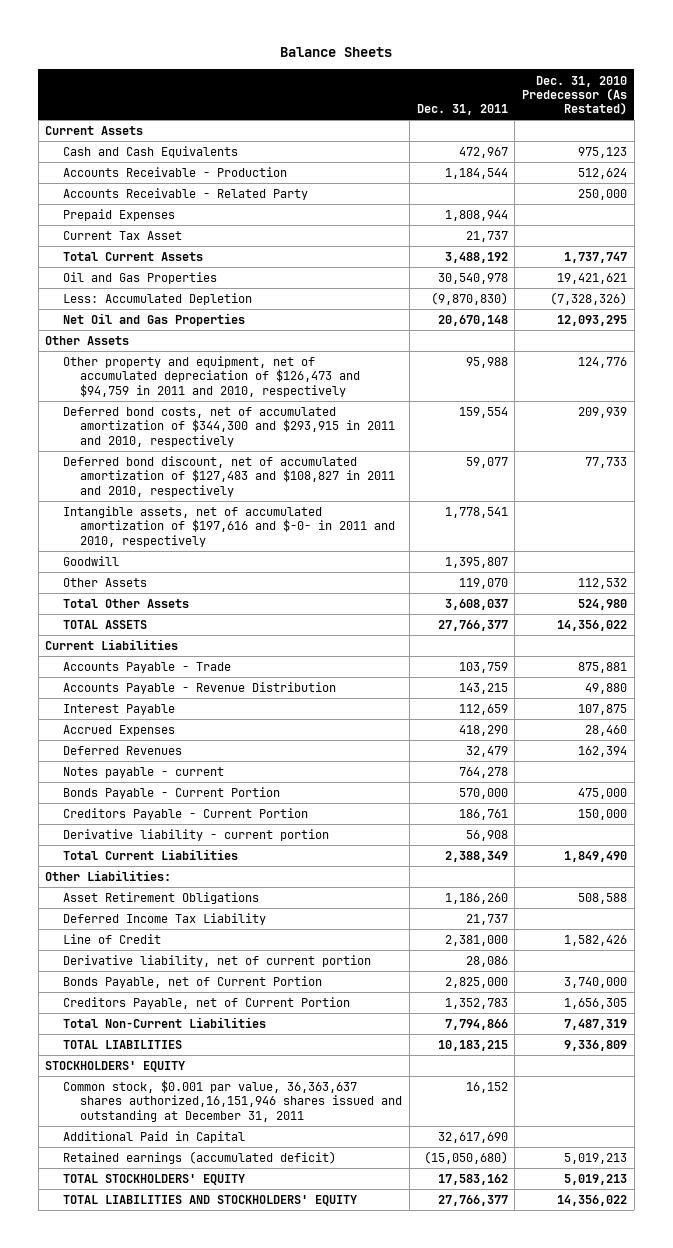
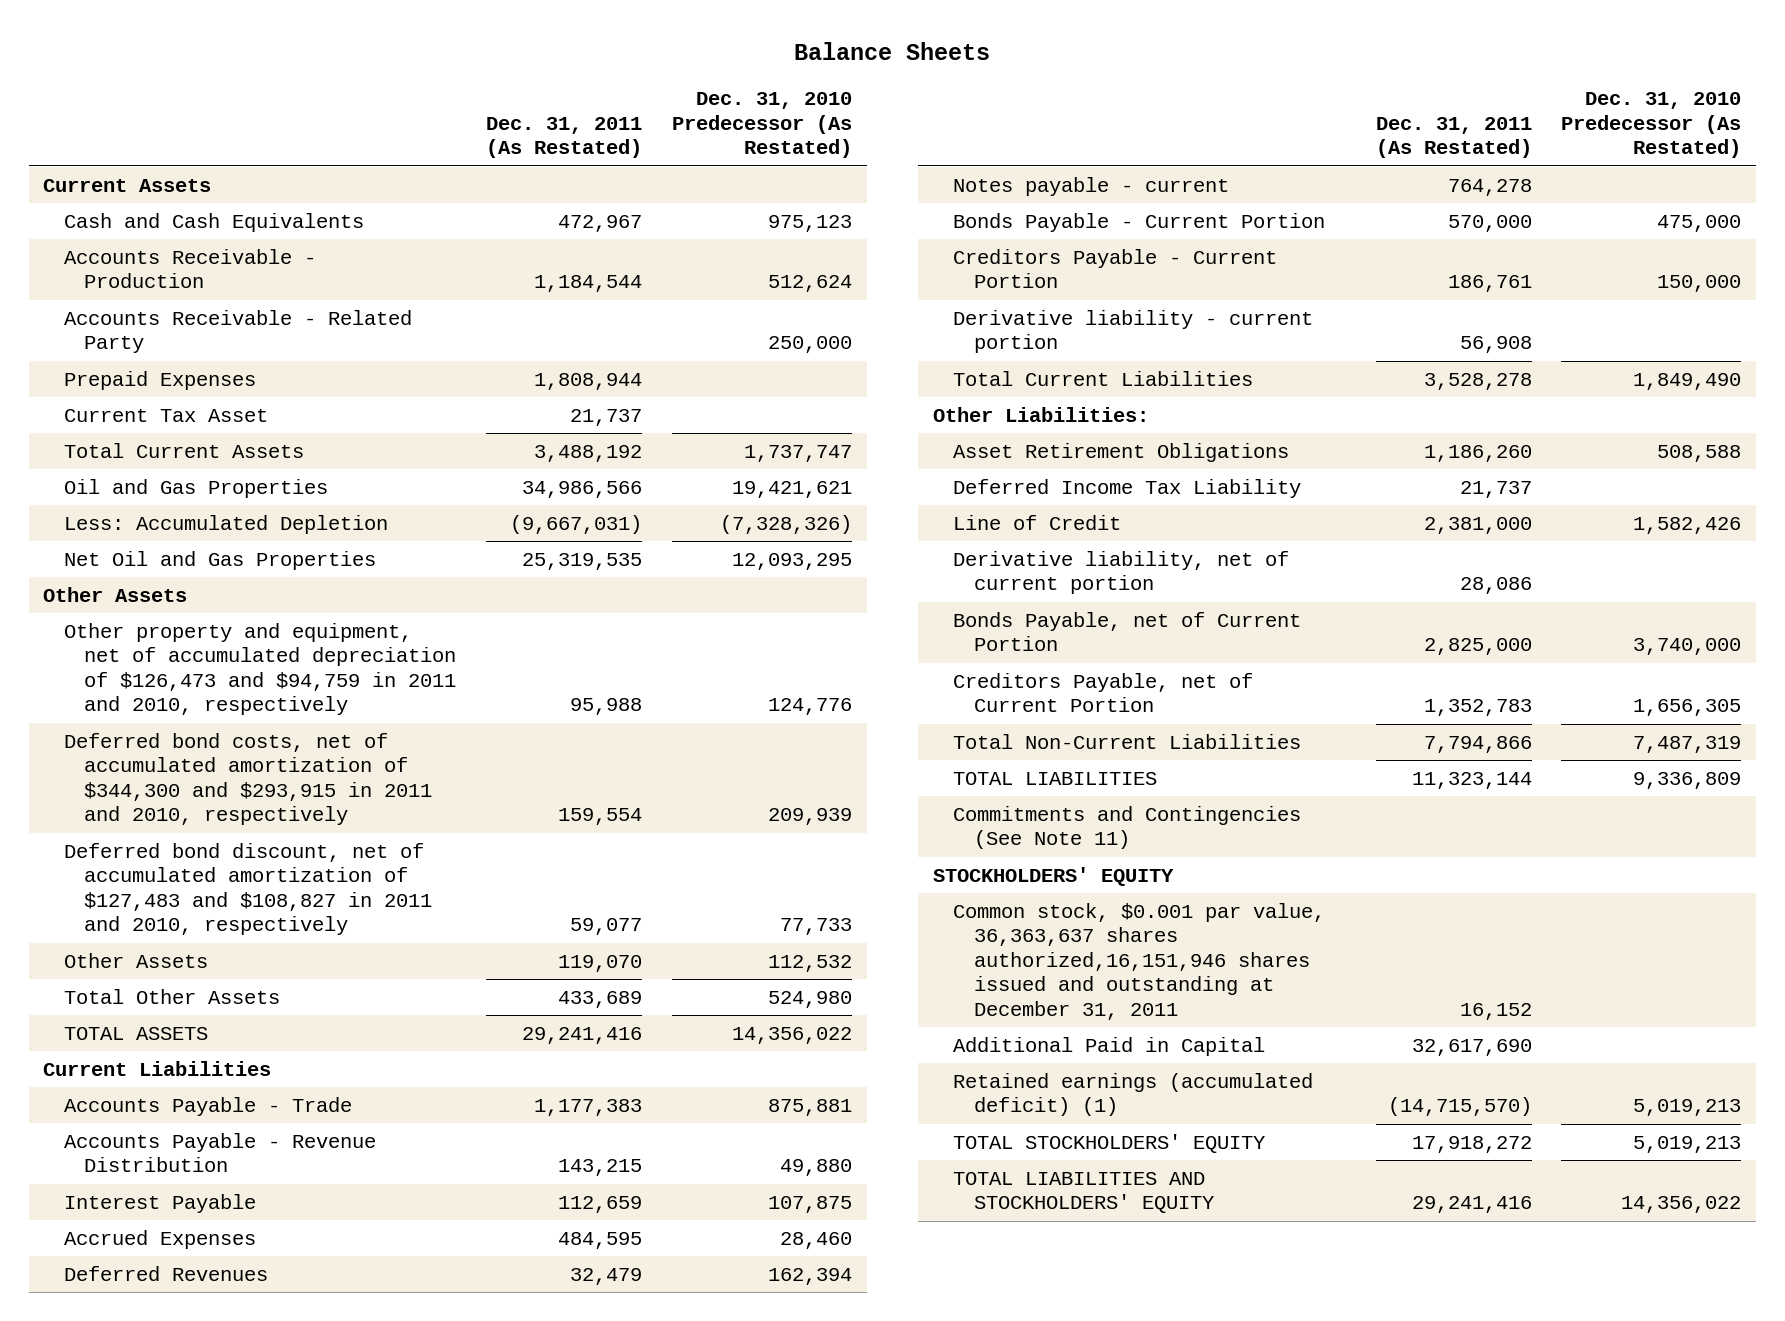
- | Dec. 31, 2011 | Dec. 31, 2010 Predecessor (As Restated)
+ | Dec. 31, 2011 (As Restated) | Dec. 31, 2010 Predecessor (As Restated)
- Intangible assets, net of accumulated amortization of $197,616 and $-0- in 2011 and 2010, respectively | 1,778,541 |
- Goodwill | 1,395,807 |
+ Commitments and Contingencies (See Note 11)
- Retained earnings (accumulated deficit) | (15,050,680) | 5,019,213
+ Retained earnings (accumulated deficit) (1) | (14,715,570) | 5,019,213

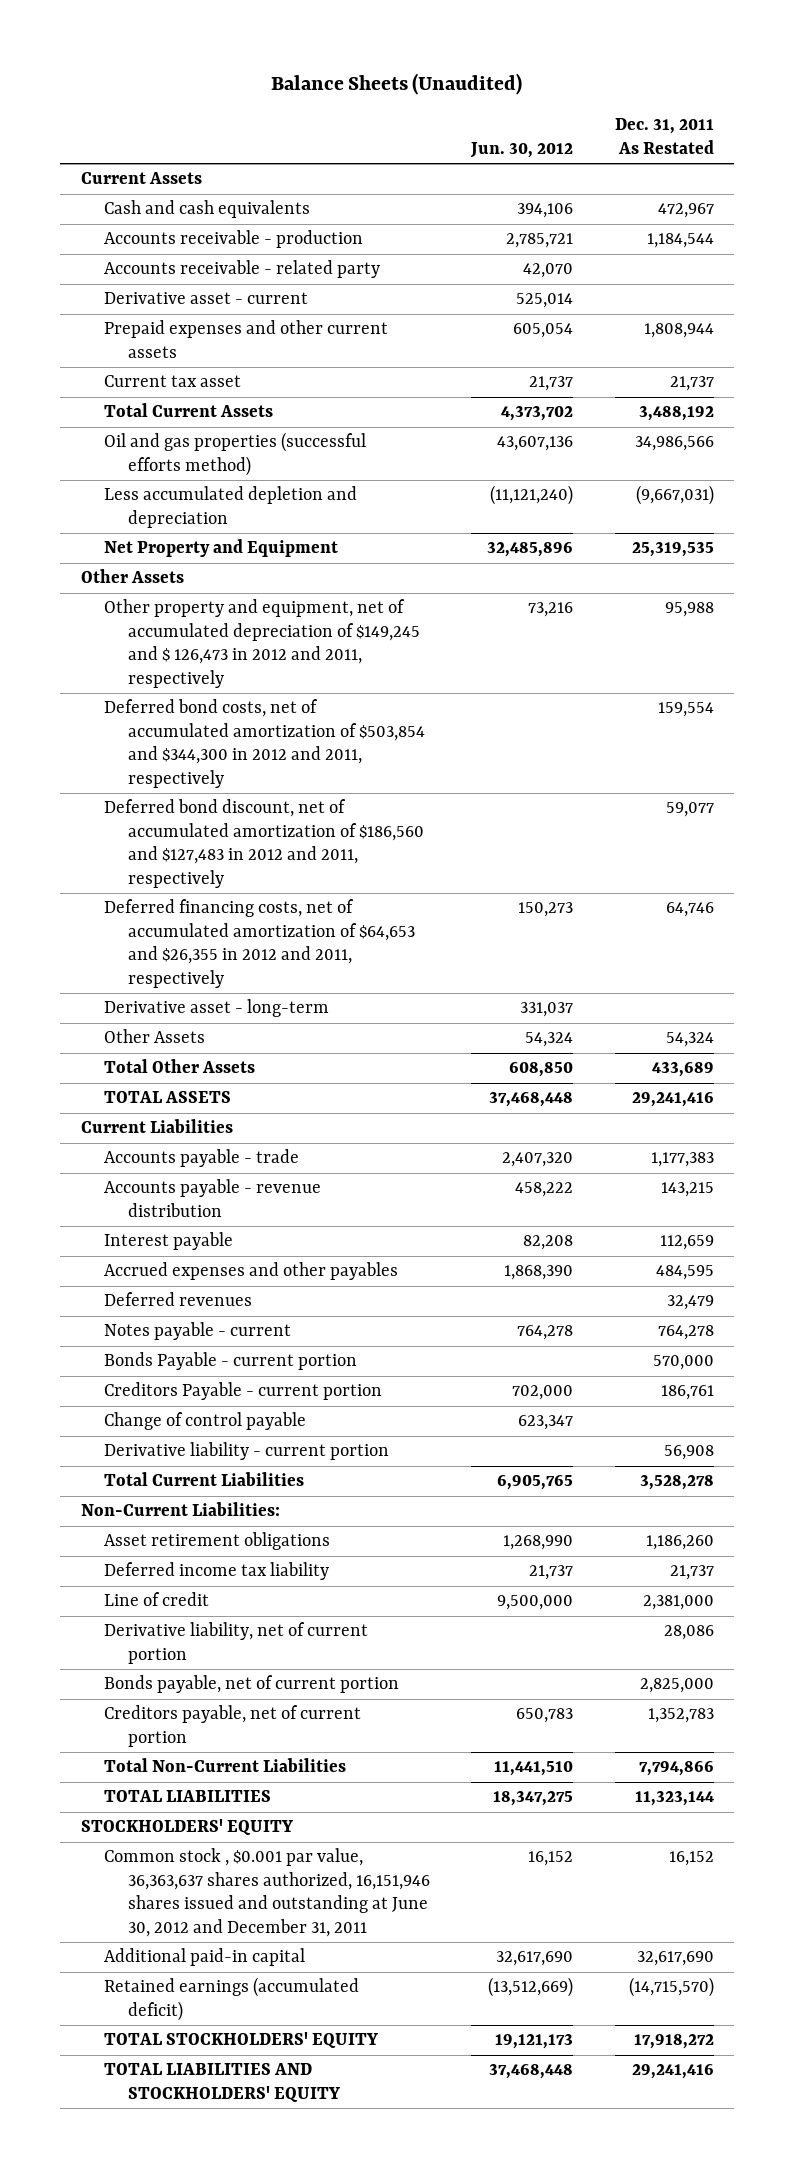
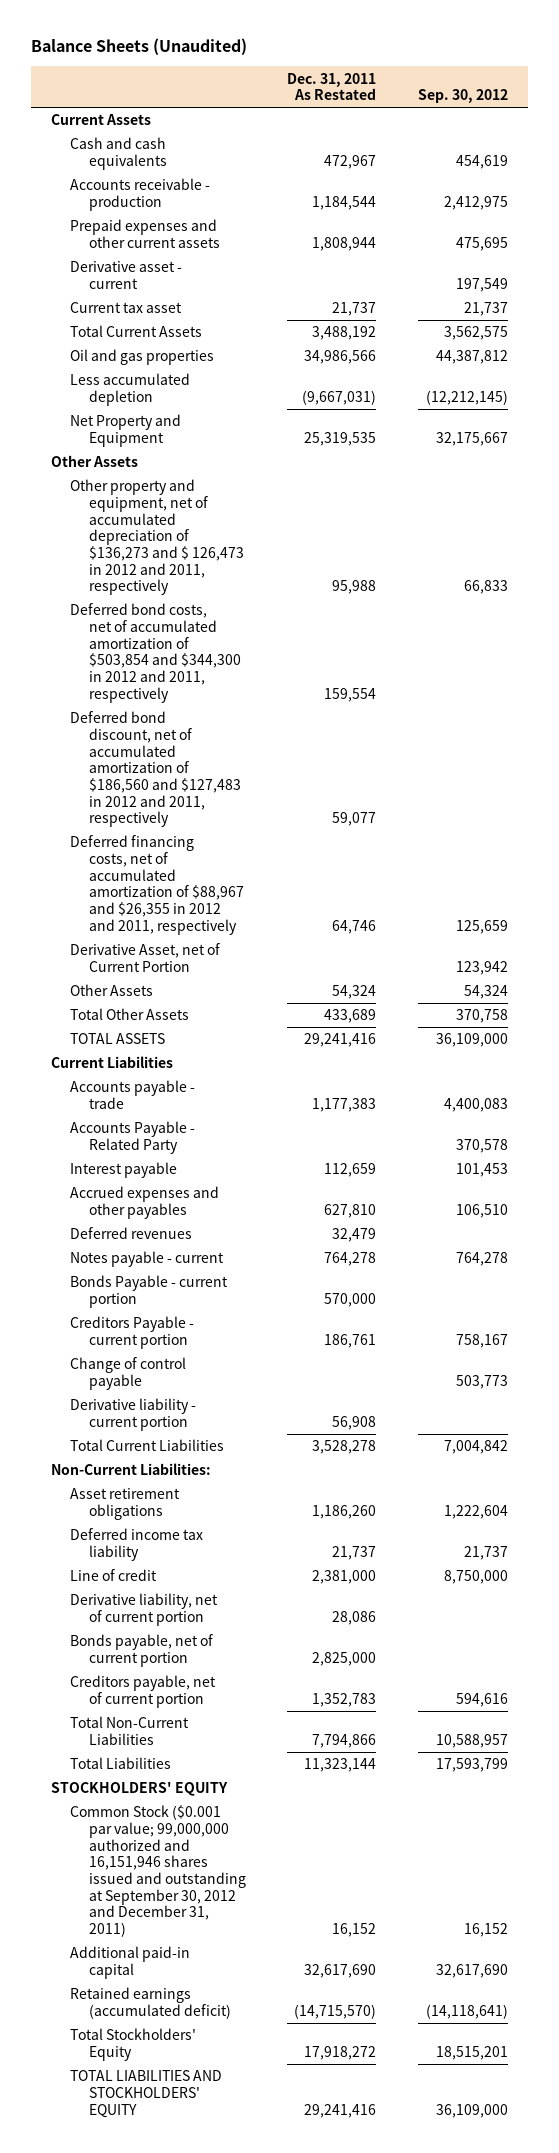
- | Jun. 30, 2012 | Dec. 31, 2011 As Restated
+ | Dec. 31, 2011 As Restated | Sep. 30, 2012
- Accounts receivable - related party | 42,070 |
moved down: Derivative asset - current | | 197,549
- Oil and gas properties (successful efforts method) | 43,607,136 | 34,986,566
- Less accumulated depletion and depreciation | (11,121,240) | (9,667,031)
+ Oil and gas properties | 34,986,566 | 44,387,812
+ Less accumulated depletion | (9,667,031) | (12,212,145)
- Other property and equipment, net of accumulated depreciation of $149,245 and $ 126,473 in 2012 and 2011, respectively | 73,216 | 95,988
+ Other property and equipment, net of accumulated depreciation of $136,273 and $ 126,473 in 2012 and 2011, respectively | 95,988 | 66,833
- Deferred financing costs, net of accumulated amortization of $64,653 and $26,355 in 2012 and 2011, respectively | 150,273 | 64,746
- Derivative asset - long-term | 331,037 |
+ Deferred financing costs, net of accumulated amortization of $88,967 and $26,355 in 2012 and 2011, respectively | 64,746 | 125,659
+ Derivative Asset, net of Current Portion | | 123,942
- Accounts payable - revenue distribution | 458,222 | 143,215
+ Accounts Payable - Related Party | | 370,578
- Accrued expenses and other payables | 1,868,390 | 484,595
+ Accrued expenses and other payables | 627,810 | 106,510
- TOTAL LIABILITIES | 18,347,275 | 11,323,144
+ Total Liabilities | 11,323,144 | 17,593,799
- Common stock , $0.001 par value, 36,363,637 shares authorized, 16,151,946 shares issued and outstanding at June 30, 2012 and December 31, 2011 | 16,152 | 16,152
+ Common Stock ($0.001 par value; 99,000,000 authorized and 16,151,946 shares issued and outstanding at September 30, 2012 and December 31, 2011) | 16,152 | 16,152
- TOTAL STOCKHOLDERS' EQUITY | 19,121,173 | 17,918,272
+ Total Stockholders' Equity | 17,918,272 | 18,515,201

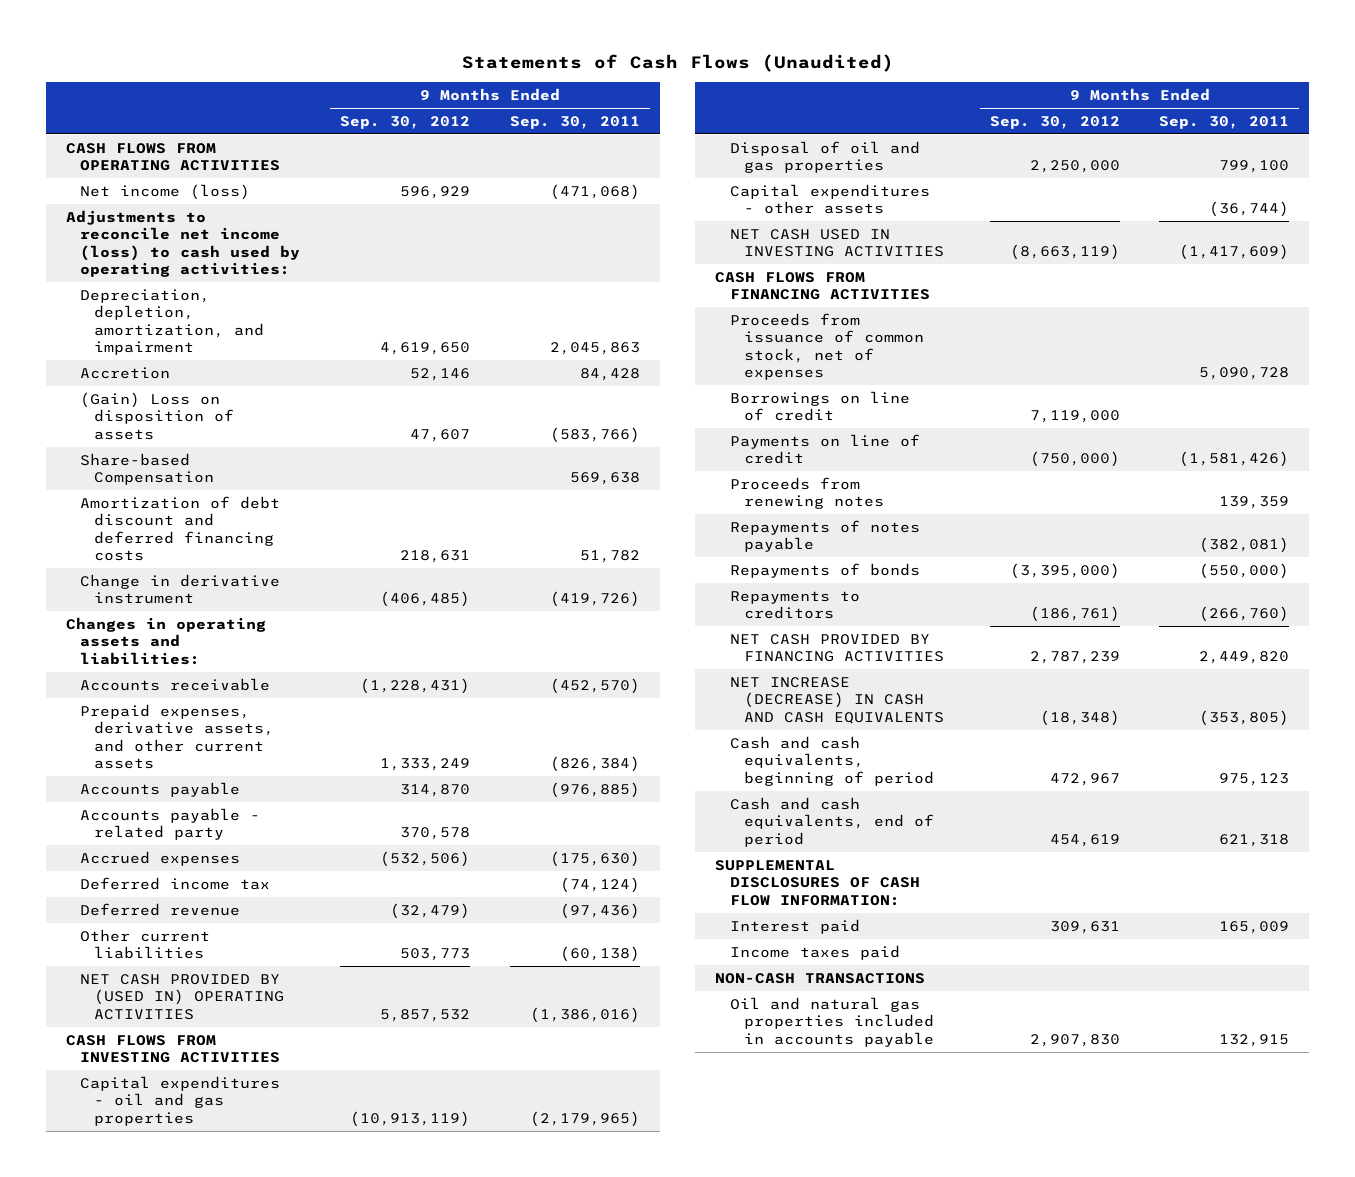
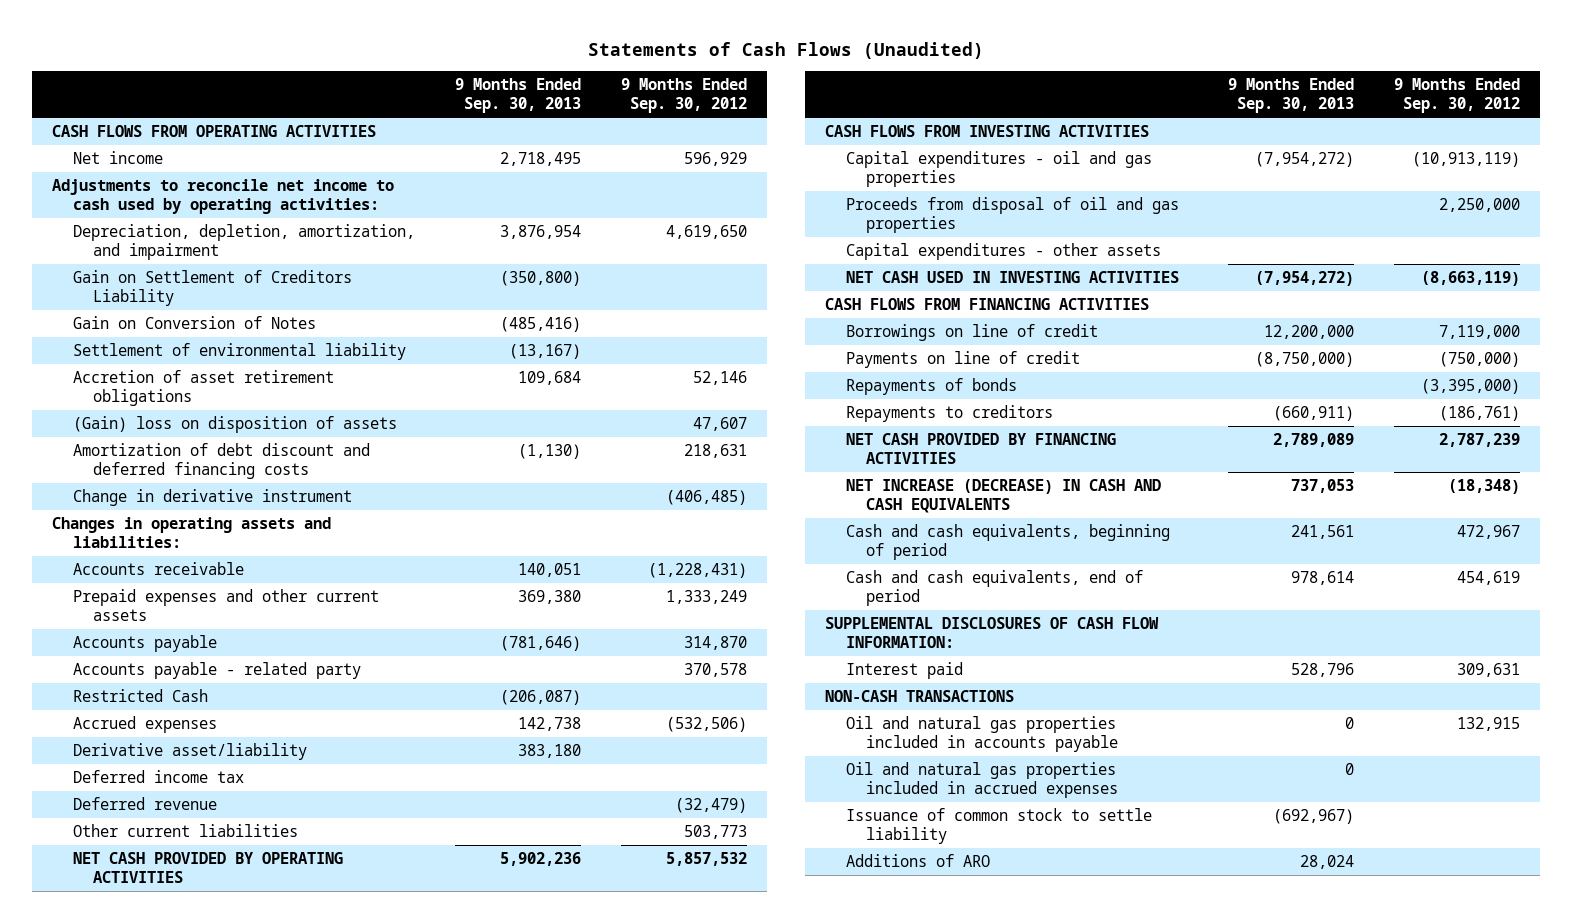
- | 9 Months Ended Sep. 30, 2012 | 9 Months Ended Sep. 30, 2011
+ | 9 Months Ended Sep. 30, 2013 | 9 Months Ended Sep. 30, 2012
- Net income (loss) | 596,929 | (471,068)
- Adjustments to reconcile net income (loss) to cash used by operating activities:
+ Net income | 2,718,495 | 596,929
+ Adjustments to reconcile net income to cash used by operating activities:
- Accretion | 52,146 | 84,428
- (Gain) Loss on disposition of assets | 47,607 | (583,766)
- Share-based Compensation | | 569,638
+ Gain on Settlement of Creditors Liability | (350,800) |
+ Gain on Conversion of Notes | (485,416) |
+ Settlement of environmental liability | (13,167) |
+ Accretion of asset retirement obligations | 109,684 | 52,146
+ (Gain) loss on disposition of assets | | 47,607
- Prepaid expenses, derivative assets, and other current assets | 1,333,249 | (826,384)
+ Prepaid expenses and other current assets | 369,380 | 1,333,249
+ Restricted Cash | (206,087) |
+ Derivative asset/liability | 383,180 |
- NET CASH PROVIDED BY (USED IN) OPERATING ACTIVITIES | 5,857,532 | (1,386,016)
+ NET CASH PROVIDED BY OPERATING ACTIVITIES | 5,902,236 | 5,857,532
- Disposal of oil and gas properties | 2,250,000 | 799,100
+ Proceeds from disposal of oil and gas properties | | 2,250,000
- Proceeds from issuance of common stock, net of expenses | | 5,090,728
- Proceeds from renewing notes | | 139,359
- Repayments of notes payable | | (382,081)
- Income taxes paid
- Oil and natural gas properties included in accounts payable | 2,907,830 | 132,915
+ Oil and natural gas properties included in accounts payable | 0 | 132,915
+ Oil and natural gas properties included in accrued expenses | 0 |
+ Issuance of common stock to settle liability | (692,967) |
+ Additions of ARO | 28,024 |

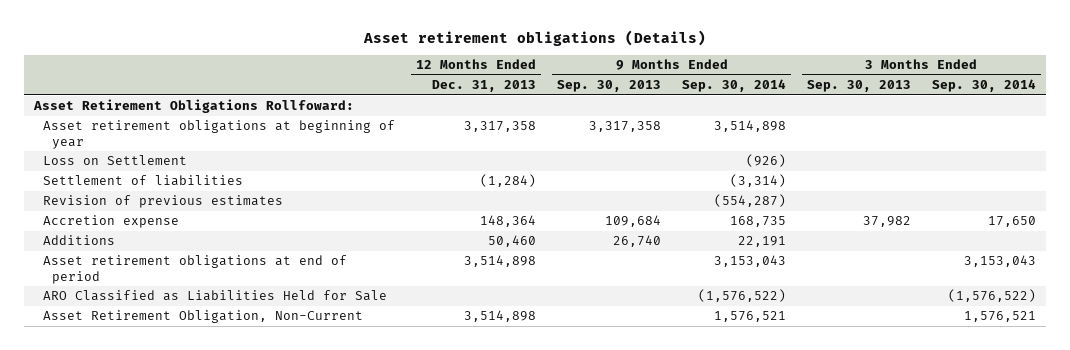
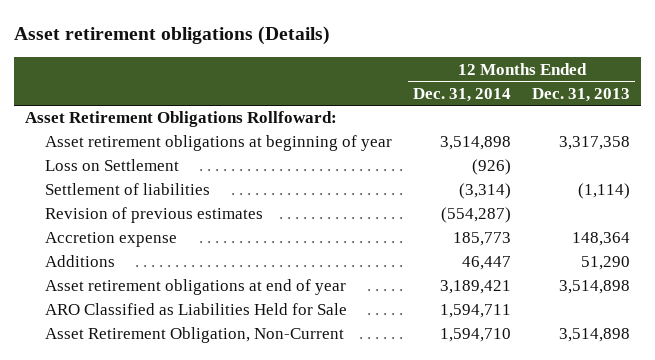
- | 12 Months Ended Dec. 31, 2013 | 9 Months Ended Sep. 30, 2013 | 9 Months Ended Sep. 30, 2014 | 3 Months Ended Sep. 30, 2013 | 3 Months Ended Sep. 30, 2014
+ | 12 Months Ended Dec. 31, 2014 | 12 Months Ended Dec. 31, 2013
- Settlement of liabilities | (1,284) | | (3,314) | |
+ Settlement of liabilities | (3,314) | (1,114)
- Additions | 50,460 | 26,740 | 22,191 | |
- Asset retirement obligations at end of period | 3,514,898 | | 3,153,043 | | 3,153,043
+ Additions | 46,447 | 51,290
+ Asset retirement obligations at end of year | 3,189,421 | 3,514,898

